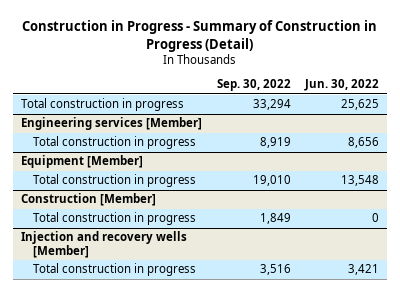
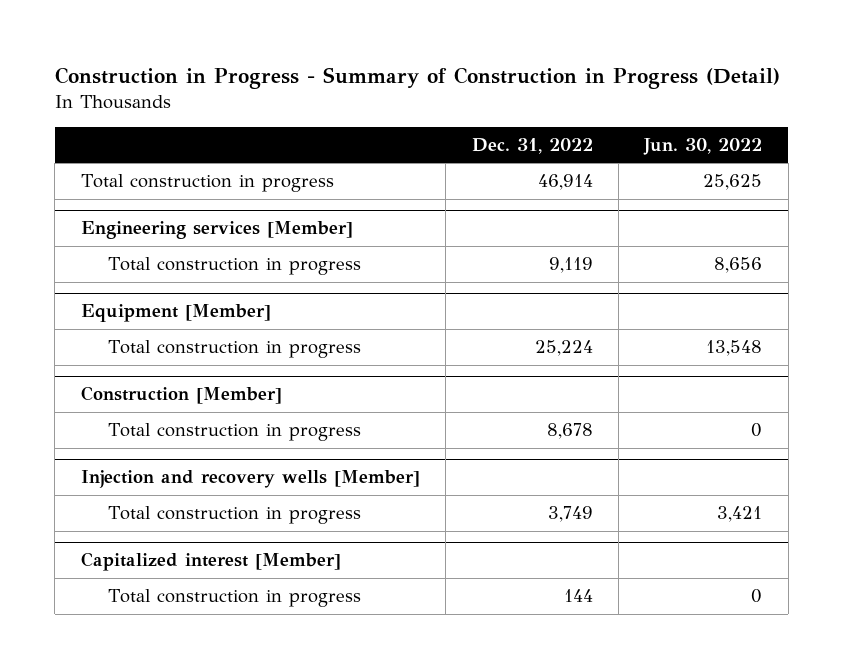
- | Sep. 30, 2022 | Jun. 30, 2022
+ | Dec. 31, 2022 | Jun. 30, 2022
+ Capitalized interest [Member]
+ Total construction in progress | 144 | 0

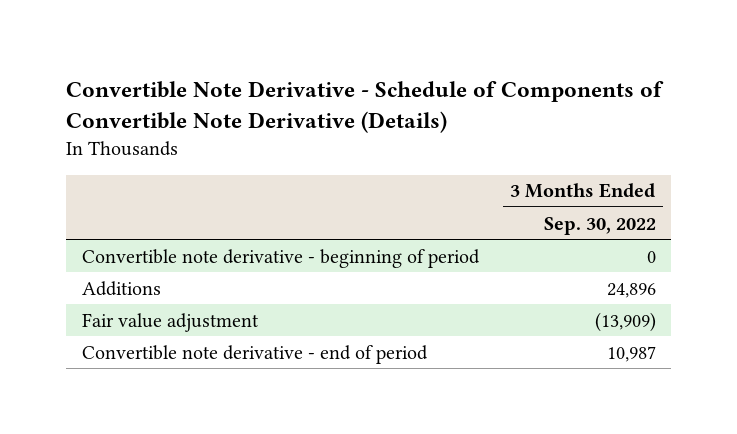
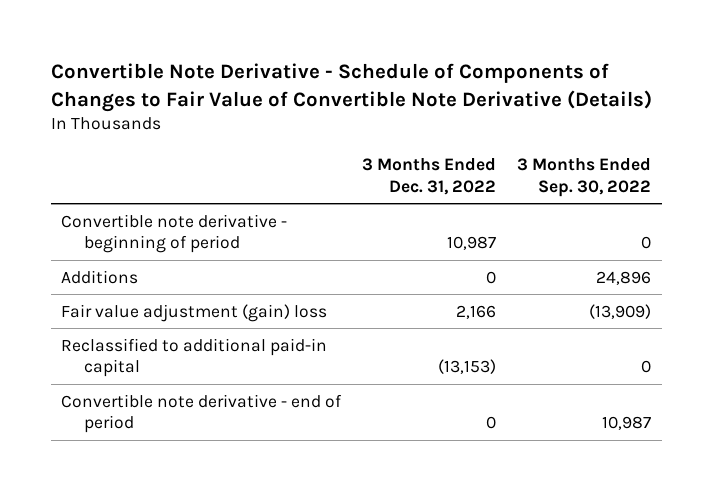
- Convertible Note Derivative - Schedule of Components of Convertible Note Derivative (Details)
+ Convertible Note Derivative - Schedule of Components of Changes to Fair Value of Convertible Note Derivative (Details)
- | 3 Months Ended Sep. 30, 2022
+ | 3 Months Ended Dec. 31, 2022 | 3 Months Ended Sep. 30, 2022
- Fair value adjustment | (13,909)
+ Fair value adjustment (gain) loss | 2,166 | (13,909)
+ Reclassified to additional paid-in capital | (13,153) | 0

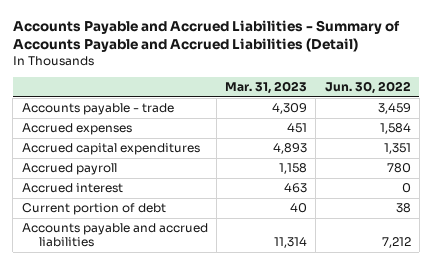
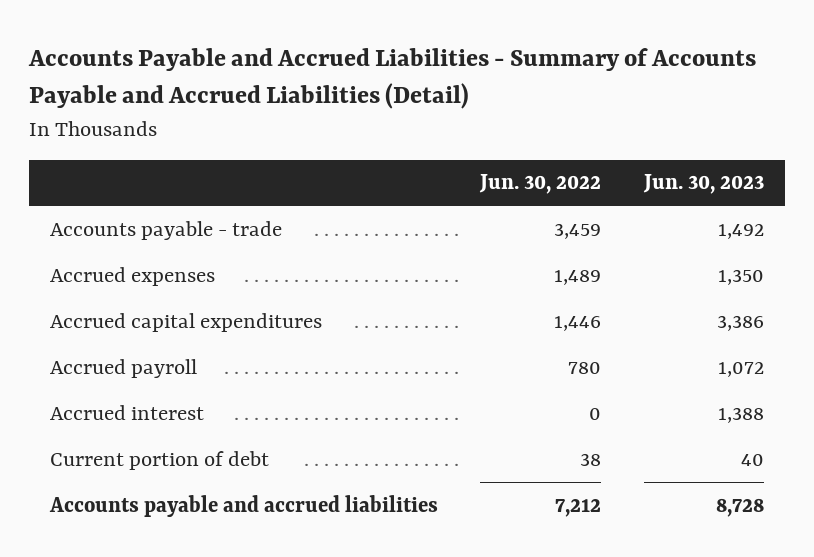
- | Mar. 31, 2023 | Jun. 30, 2022
+ | Jun. 30, 2022 | Jun. 30, 2023
- Accrued expenses | 451 | 1,584
- Accrued capital expenditures | 4,893 | 1,351
+ Accrued expenses | 1,489 | 1,350
+ Accrued capital expenditures | 1,446 | 3,386

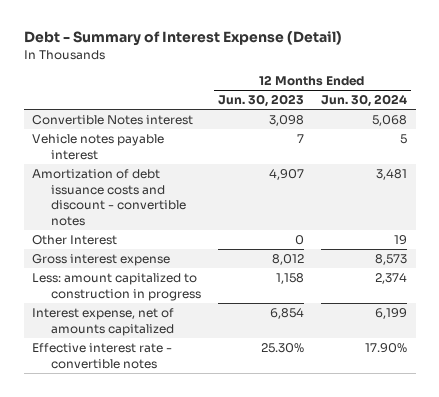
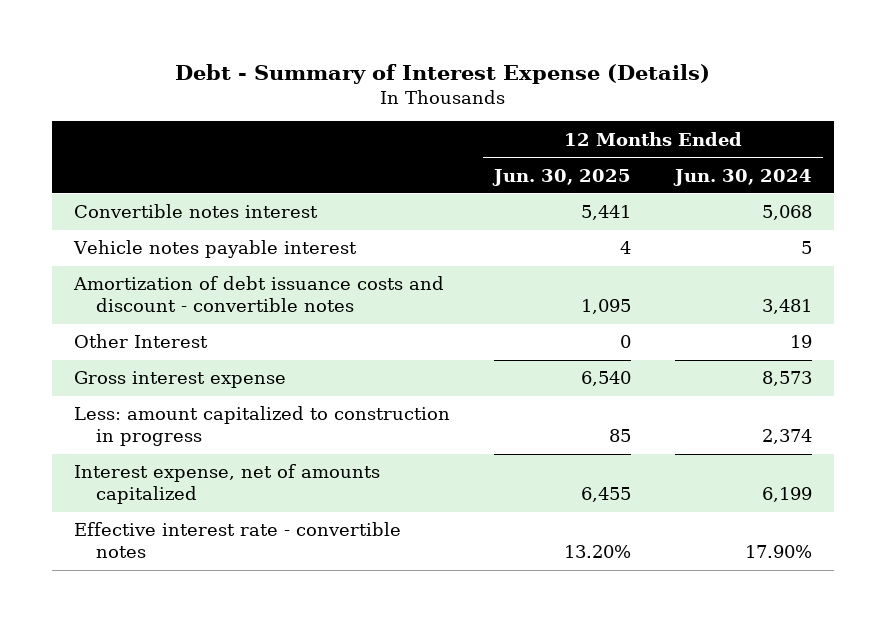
- Debt - Summary of Interest Expense (Detail)
+ Debt - Summary of Interest Expense (Details)
- | 12 Months Ended Jun. 30, 2023 | 12 Months Ended Jun. 30, 2024
+ | 12 Months Ended Jun. 30, 2025 | 12 Months Ended Jun. 30, 2024
- Convertible Notes interest | 3,098 | 5,068
+ Convertible notes interest | 5,441 | 5,068

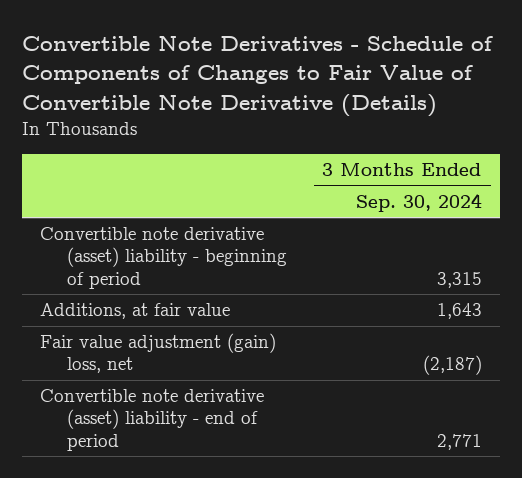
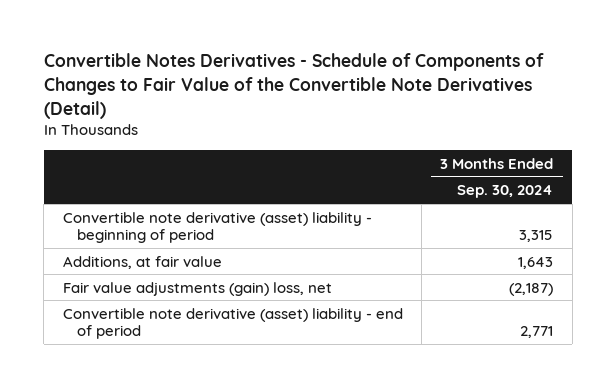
- Convertible Note Derivatives - Schedule of Components of Changes to Fair Value of Convertible Note Derivative (Details)
+ Convertible Notes Derivatives - Schedule of Components of Changes to Fair Value of the Convertible Note Derivatives (Detail)
- Fair value adjustment (gain) loss, net | (2,187)
+ Fair value adjustments (gain) loss, net | (2,187)

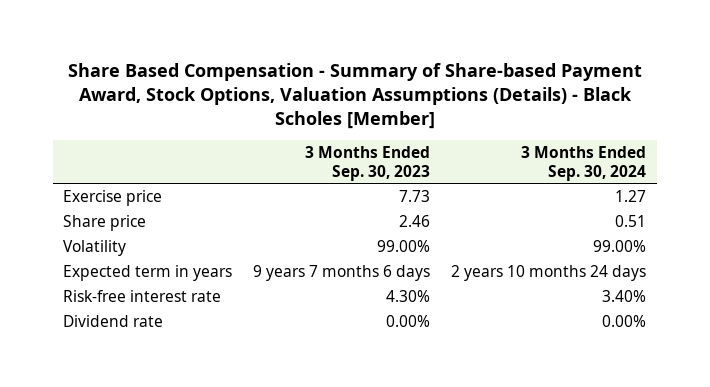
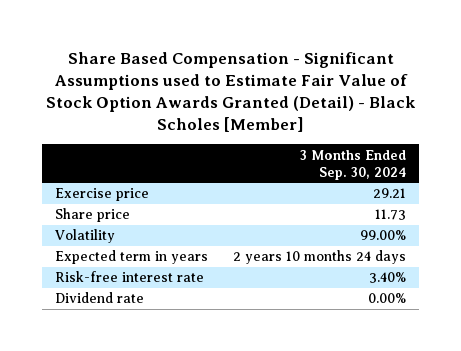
- Share Based Compensation - Summary of Share-based Payment Award, Stock Options, Valuation Assumptions (Details) - Black Scholes [Member]
+ Share Based Compensation - Significant Assumptions used to Estimate Fair Value of Stock Option Awards Granted (Detail) - Black Scholes [Member]
- | 3 Months Ended Sep. 30, 2023 | 3 Months Ended Sep. 30, 2024
+ | 3 Months Ended Sep. 30, 2024
- Exercise price | 7.73 | 1.27
- Share price | 2.46 | 0.51
+ Exercise price | 29.21
+ Share price | 11.73

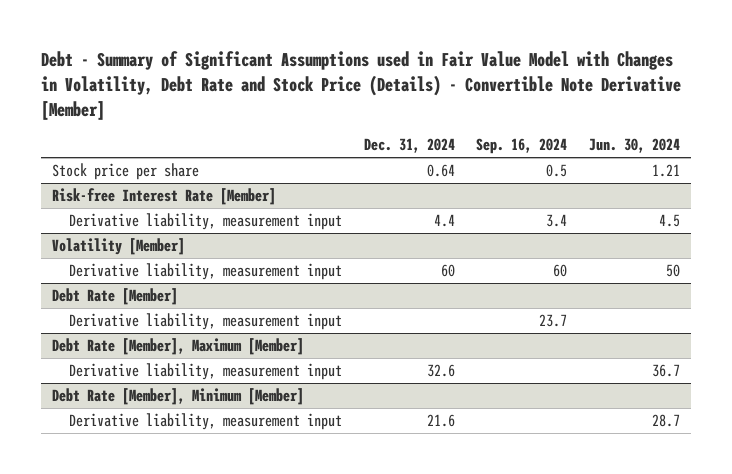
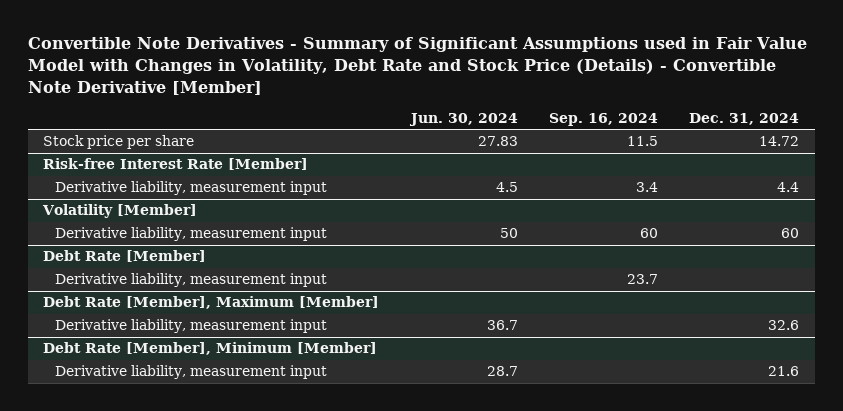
- Debt - Summary of Significant Assumptions used in Fair Value Model with Changes in Volatility, Debt Rate and Stock Price (Details) - Convertible Note Derivative [Member]
+ Convertible Note Derivatives - Summary of Significant Assumptions used in Fair Value Model with Changes in Volatility, Debt Rate and Stock Price (Details) - Convertible Note Derivative [Member]
- | Dec. 31, 2024 | Sep. 16, 2024 | Jun. 30, 2024
+ | Jun. 30, 2024 | Sep. 16, 2024 | Dec. 31, 2024
- Stock price per share | 0.64 | 0.5 | 1.21
+ Stock price per share | 27.83 | 11.5 | 14.72

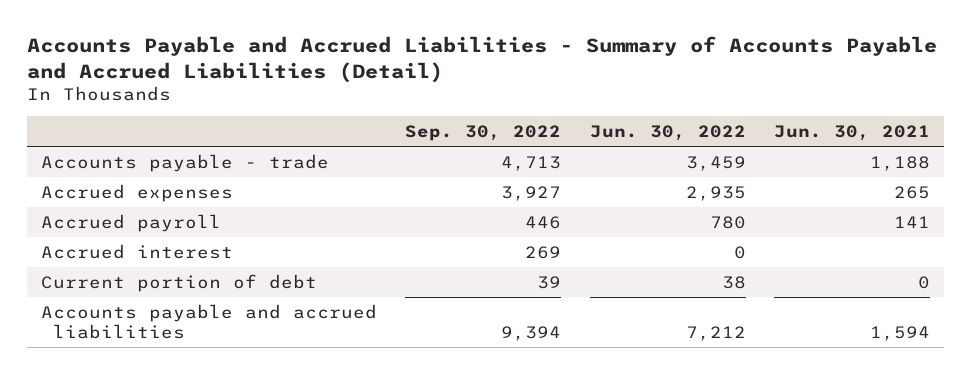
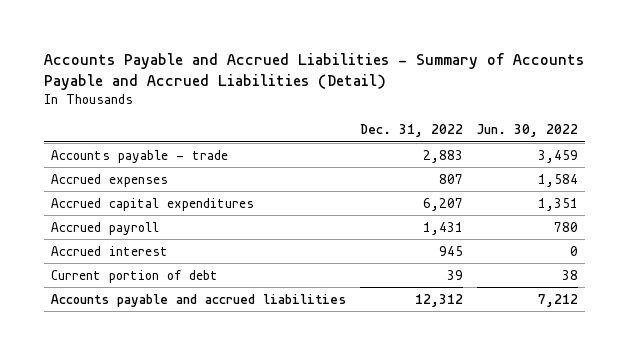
- | Sep. 30, 2022 | Jun. 30, 2022 | Jun. 30, 2021
+ | Dec. 31, 2022 | Jun. 30, 2022
- Accrued expenses | 3,927 | 2,935 | 265
+ Accrued expenses | 807 | 1,584
+ Accrued capital expenditures | 6,207 | 1,351

